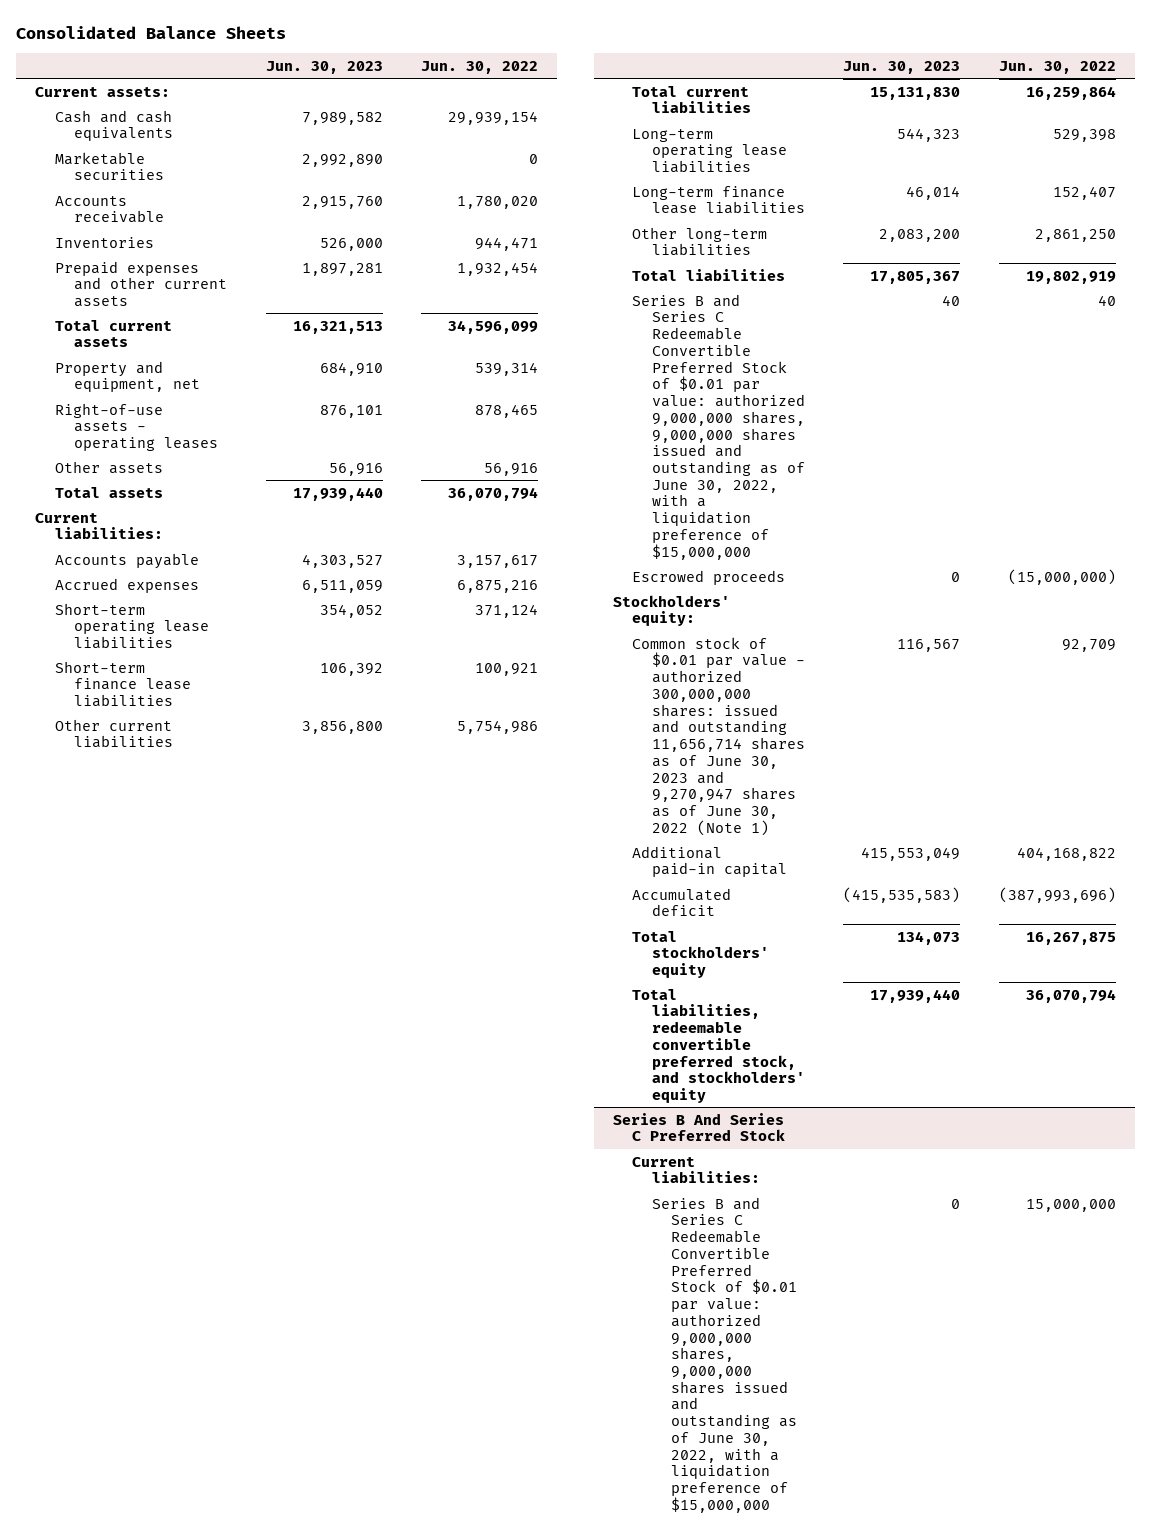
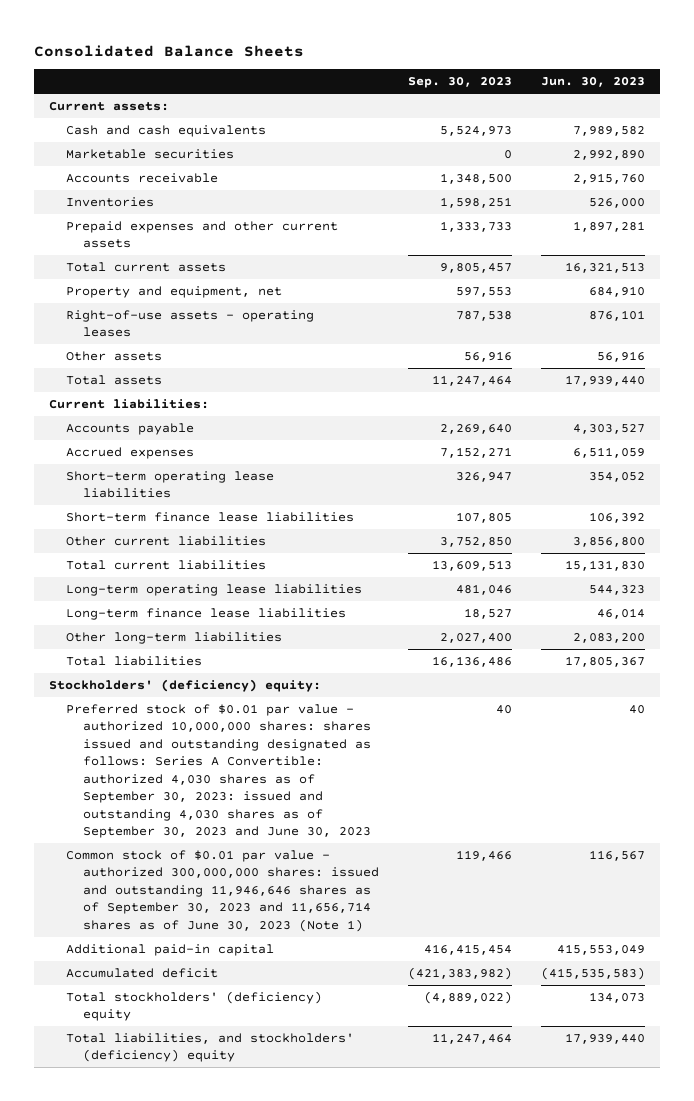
- | Jun. 30, 2023 | Jun. 30, 2022
+ | Sep. 30, 2023 | Jun. 30, 2023
- Series B and Series C Redeemable Convertible Preferred Stock of $0.01 par value: authorized 9,000,000 shares, 9,000,000 shares issued and outstanding as of June 30, 2022, with a liquidation preference of $15,000,000 | 40 | 40
- Escrowed proceeds | 0 | (15,000,000)
- Stockholders' equity:
- Common stock of $0.01 par value - authorized 300,000,000 shares: issued and outstanding 11,656,714 shares as of June 30, 2023 and 9,270,947 shares as of June 30, 2022 (Note 1) | 116,567 | 92,709
+ Stockholders' (deficiency) equity:
+ Preferred stock of $0.01 par value - authorized 10,000,000 shares: shares issued and outstanding designated as follows: Series A Convertible: authorized 4,030 shares as of September 30, 2023: issued and outstanding 4,030 shares as of September 30, 2023 and June 30, 2023 | 40 | 40
+ Common stock of $0.01 par value - authorized 300,000,000 shares: issued and outstanding 11,946,646 shares as of September 30, 2023 and 11,656,714 shares as of June 30, 2023 (Note 1) | 119,466 | 116,567
- Total stockholders' equity | 134,073 | 16,267,875
- Total liabilities, redeemable convertible preferred stock, and stockholders' equity | 17,939,440 | 36,070,794
- Series B And Series C Preferred Stock
- Current liabilities:
- Series B and Series C Redeemable Convertible Preferred Stock of $0.01 par value: authorized 9,000,000 shares, 9,000,000 shares issued and outstanding as of June 30, 2022, with a liquidation preference of $15,000,000 | 0 | 15,000,000
+ Total stockholders' (deficiency) equity | (4,889,022) | 134,073
+ Total liabilities, and stockholders' (deficiency) equity | 11,247,464 | 17,939,440

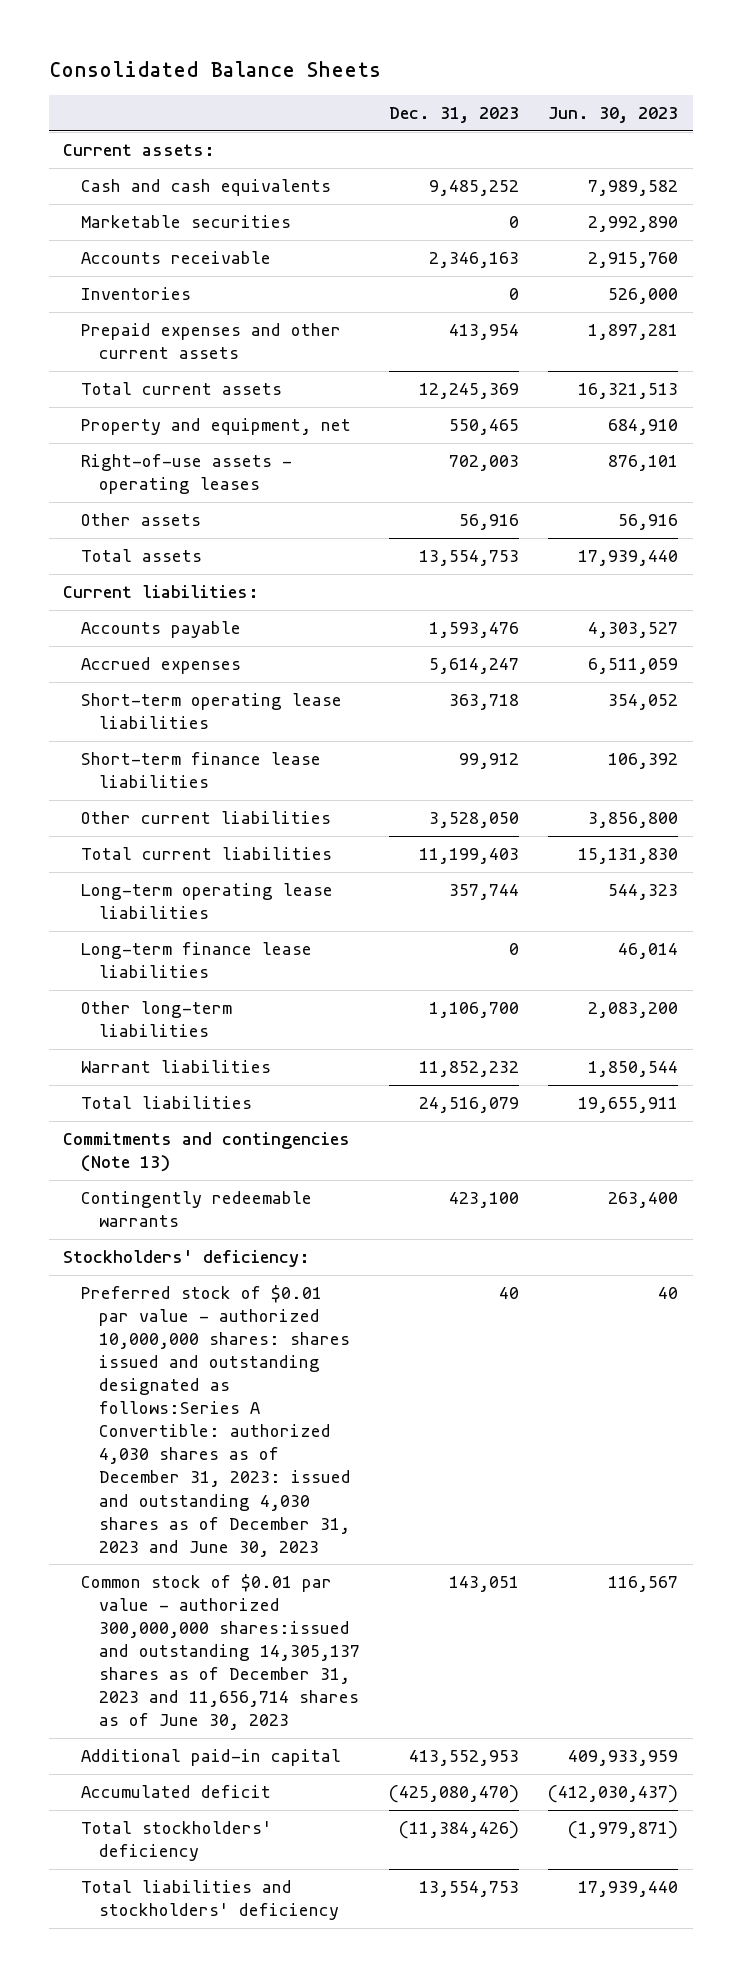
- | Sep. 30, 2023 | Jun. 30, 2023
+ | Dec. 31, 2023 | Jun. 30, 2023
- Total liabilities | 16,136,486 | 17,805,367
- Stockholders' (deficiency) equity:
- Preferred stock of $0.01 par value - authorized 10,000,000 shares: shares issued and outstanding designated as follows: Series A Convertible: authorized 4,030 shares as of September 30, 2023: issued and outstanding 4,030 shares as of September 30, 2023 and June 30, 2023 | 40 | 40
- Common stock of $0.01 par value - authorized 300,000,000 shares: issued and outstanding 11,946,646 shares as of September 30, 2023 and 11,656,714 shares as of June 30, 2023 (Note 1) | 119,466 | 116,567
- Additional paid-in capital | 416,415,454 | 415,553,049
- Accumulated deficit | (421,383,982) | (415,535,583)
- Total stockholders' (deficiency) equity | (4,889,022) | 134,073
- Total liabilities, and stockholders' (deficiency) equity | 11,247,464 | 17,939,440
+ Warrant liabilities | 11,852,232 | 1,850,544
+ Total liabilities | 24,516,079 | 19,655,911
+ Commitments and contingencies (Note 13)
+ Contingently redeemable warrants | 423,100 | 263,400
+ Stockholders' deficiency:
+ Preferred stock of $0.01 par value - authorized 10,000,000 shares: shares issued and outstanding designated as follows:Series A Convertible: authorized 4,030 shares as of December 31, 2023: issued and outstanding 4,030 shares as of December 31, 2023 and June 30, 2023 | 40 | 40
+ Common stock of $0.01 par value - authorized 300,000,000 shares:issued and outstanding 14,305,137 shares as of December 31, 2023 and 11,656,714 shares as of June 30, 2023 | 143,051 | 116,567
+ Additional paid-in capital | 413,552,953 | 409,933,959
+ Accumulated deficit | (425,080,470) | (412,030,437)
+ Total stockholders' deficiency | (11,384,426) | (1,979,871)
+ Total liabilities and stockholders' deficiency | 13,554,753 | 17,939,440

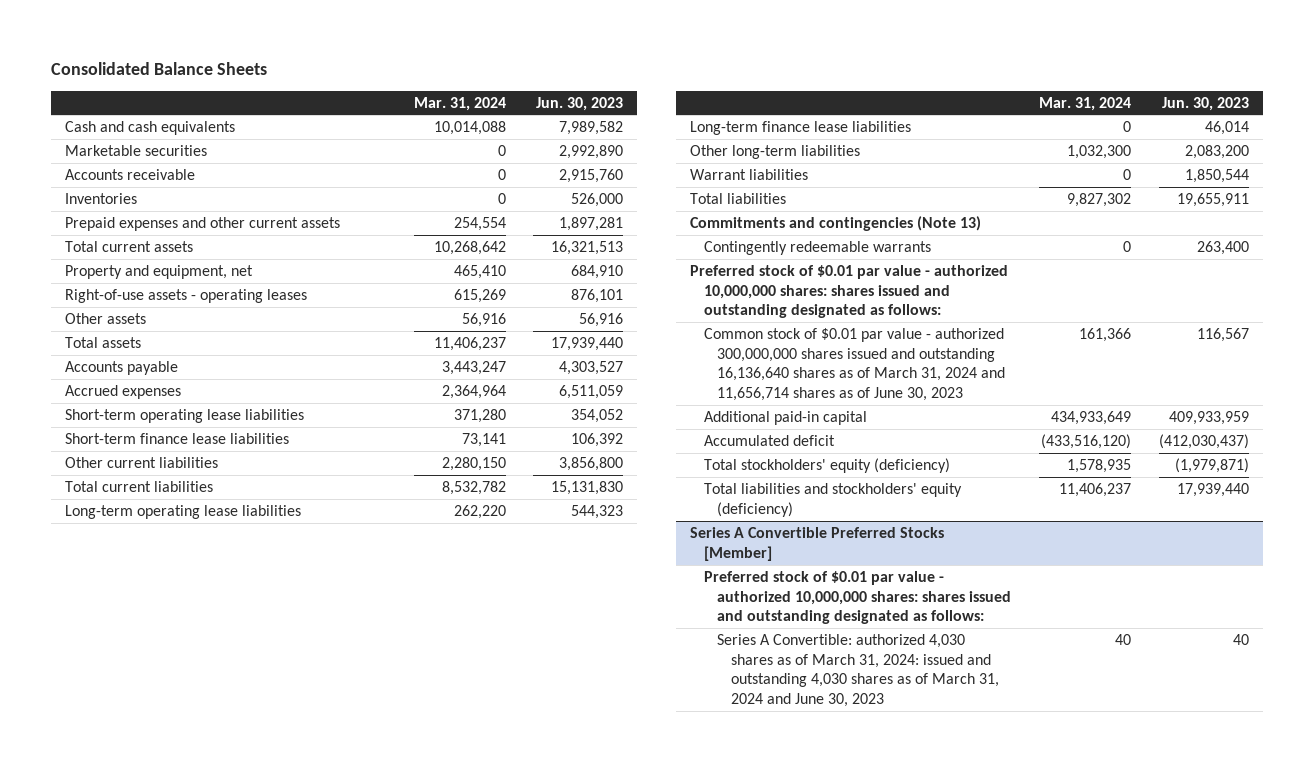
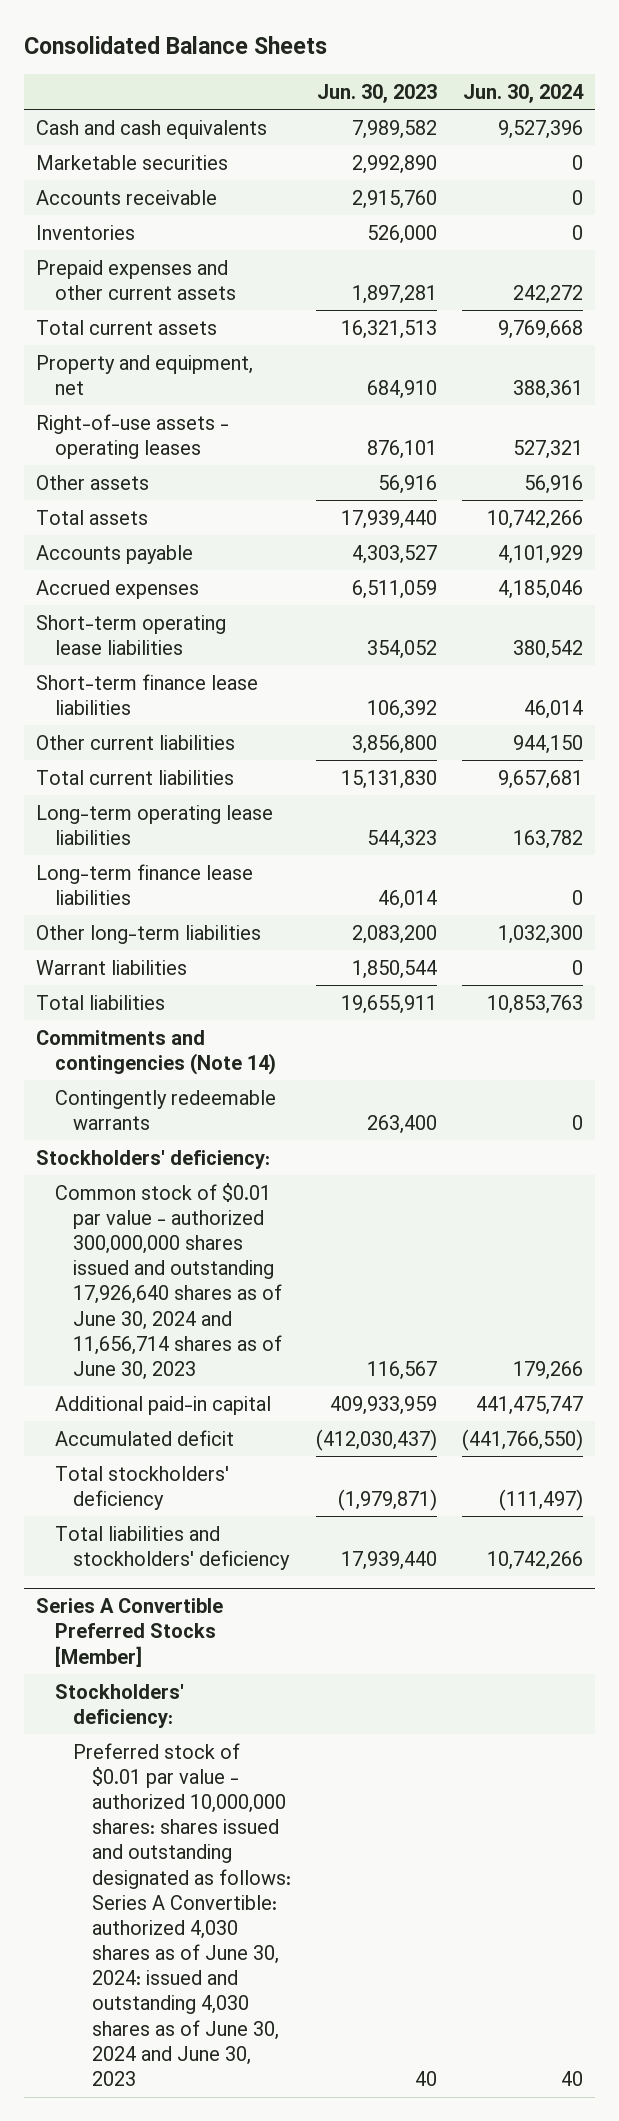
- | Mar. 31, 2024 | Jun. 30, 2023
+ | Jun. 30, 2023 | Jun. 30, 2024
- Commitments and contingencies (Note 13)
+ Commitments and contingencies (Note 14)
- Preferred stock of $0.01 par value - authorized 10,000,000 shares: shares issued and outstanding designated as follows:
- Common stock of $0.01 par value - authorized 300,000,000 shares issued and outstanding 16,136,640 shares as of March 31, 2024 and 11,656,714 shares as of June 30, 2023 | 161,366 | 116,567
+ Stockholders' deficiency:
+ Common stock of $0.01 par value - authorized 300,000,000 shares issued and outstanding 17,926,640 shares as of June 30, 2024 and 11,656,714 shares as of June 30, 2023 | 116,567 | 179,266
- Total stockholders' equity (deficiency) | 1,578,935 | (1,979,871)
- Total liabilities and stockholders' equity (deficiency) | 11,406,237 | 17,939,440
+ Total stockholders' deficiency | (1,979,871) | (111,497)
+ Total liabilities and stockholders' deficiency | 17,939,440 | 10,742,266
@ Series A Convertible Preferred Stocks [Member]
- Preferred stock of $0.01 par value - authorized 10,000,000 shares: shares issued and outstanding designated as follows:
- Series A Convertible: authorized 4,030 shares as of March 31, 2024: issued and outstanding 4,030 shares as of March 31, 2024 and June 30, 2023 | 40 | 40
+ Stockholders' deficiency:
+ Preferred stock of $0.01 par value - authorized 10,000,000 shares: shares issued and outstanding designated as follows: Series A Convertible: authorized 4,030 shares as of June 30, 2024: issued and outstanding 4,030 shares as of June 30, 2024 and June 30, 2023 | 40 | 40

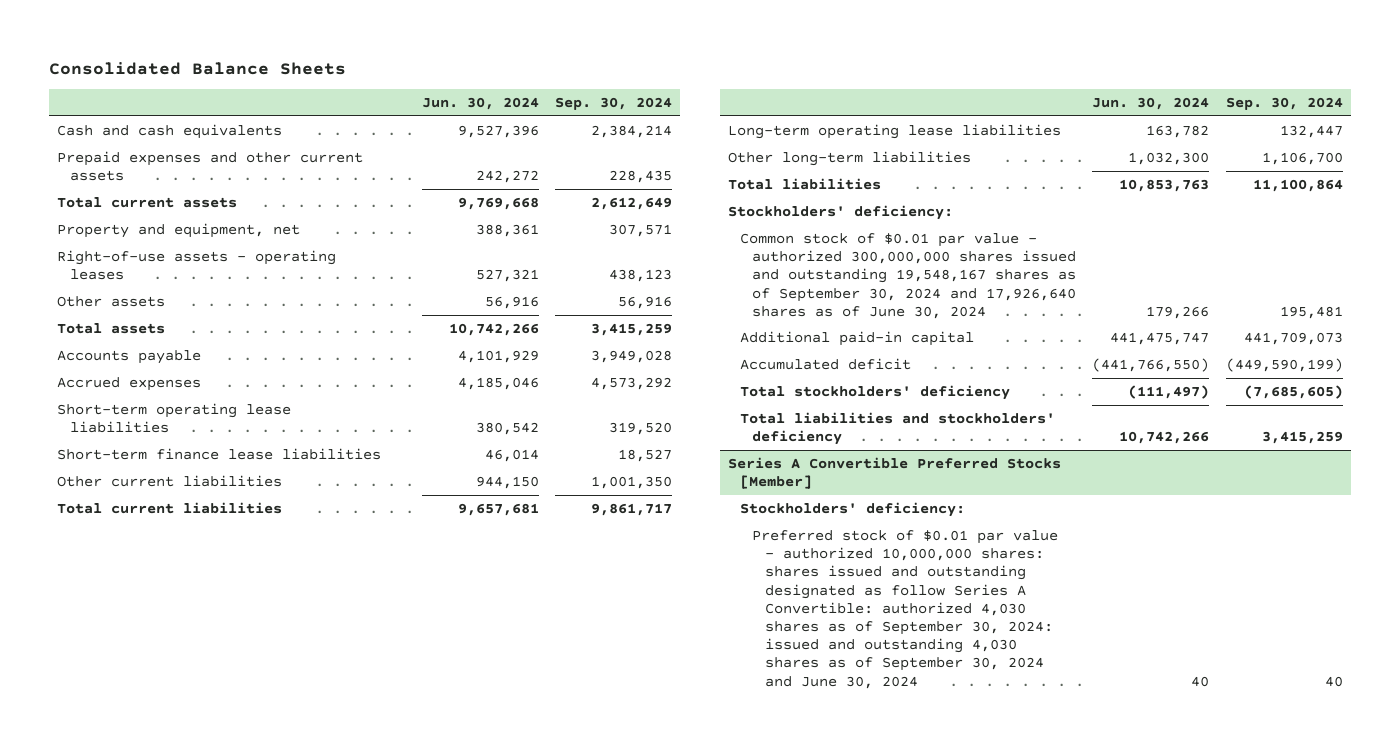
- | Jun. 30, 2023 | Jun. 30, 2024
+ | Jun. 30, 2024 | Sep. 30, 2024
- Marketable securities | 2,992,890 | 0
- Accounts receivable | 2,915,760 | 0
- Inventories | 526,000 | 0
- Long-term finance lease liabilities | 46,014 | 0
- Warrant liabilities | 1,850,544 | 0
- Commitments and contingencies (Note 14)
- Contingently redeemable warrants | 263,400 | 0
- Common stock of $0.01 par value - authorized 300,000,000 shares issued and outstanding 17,926,640 shares as of June 30, 2024 and 11,656,714 shares as of June 30, 2023 | 116,567 | 179,266
+ Common stock of $0.01 par value - authorized 300,000,000 shares issued and outstanding 19,548,167 shares as of September 30, 2024 and 17,926,640 shares as of June 30, 2024 | 179,266 | 195,481
@ Series A Convertible Preferred Stocks [Member]
- Preferred stock of $0.01 par value - authorized 10,000,000 shares: shares issued and outstanding designated as follows: Series A Convertible: authorized 4,030 shares as of June 30, 2024: issued and outstanding 4,030 shares as of June 30, 2024 and June 30, 2023 | 40 | 40
+ Preferred stock of $0.01 par value - authorized 10,000,000 shares: shares issued and outstanding designated as follow Series A Convertible: authorized 4,030 shares as of September 30, 2024: issued and outstanding 4,030 shares as of September 30, 2024 and June 30, 2024 | 40 | 40

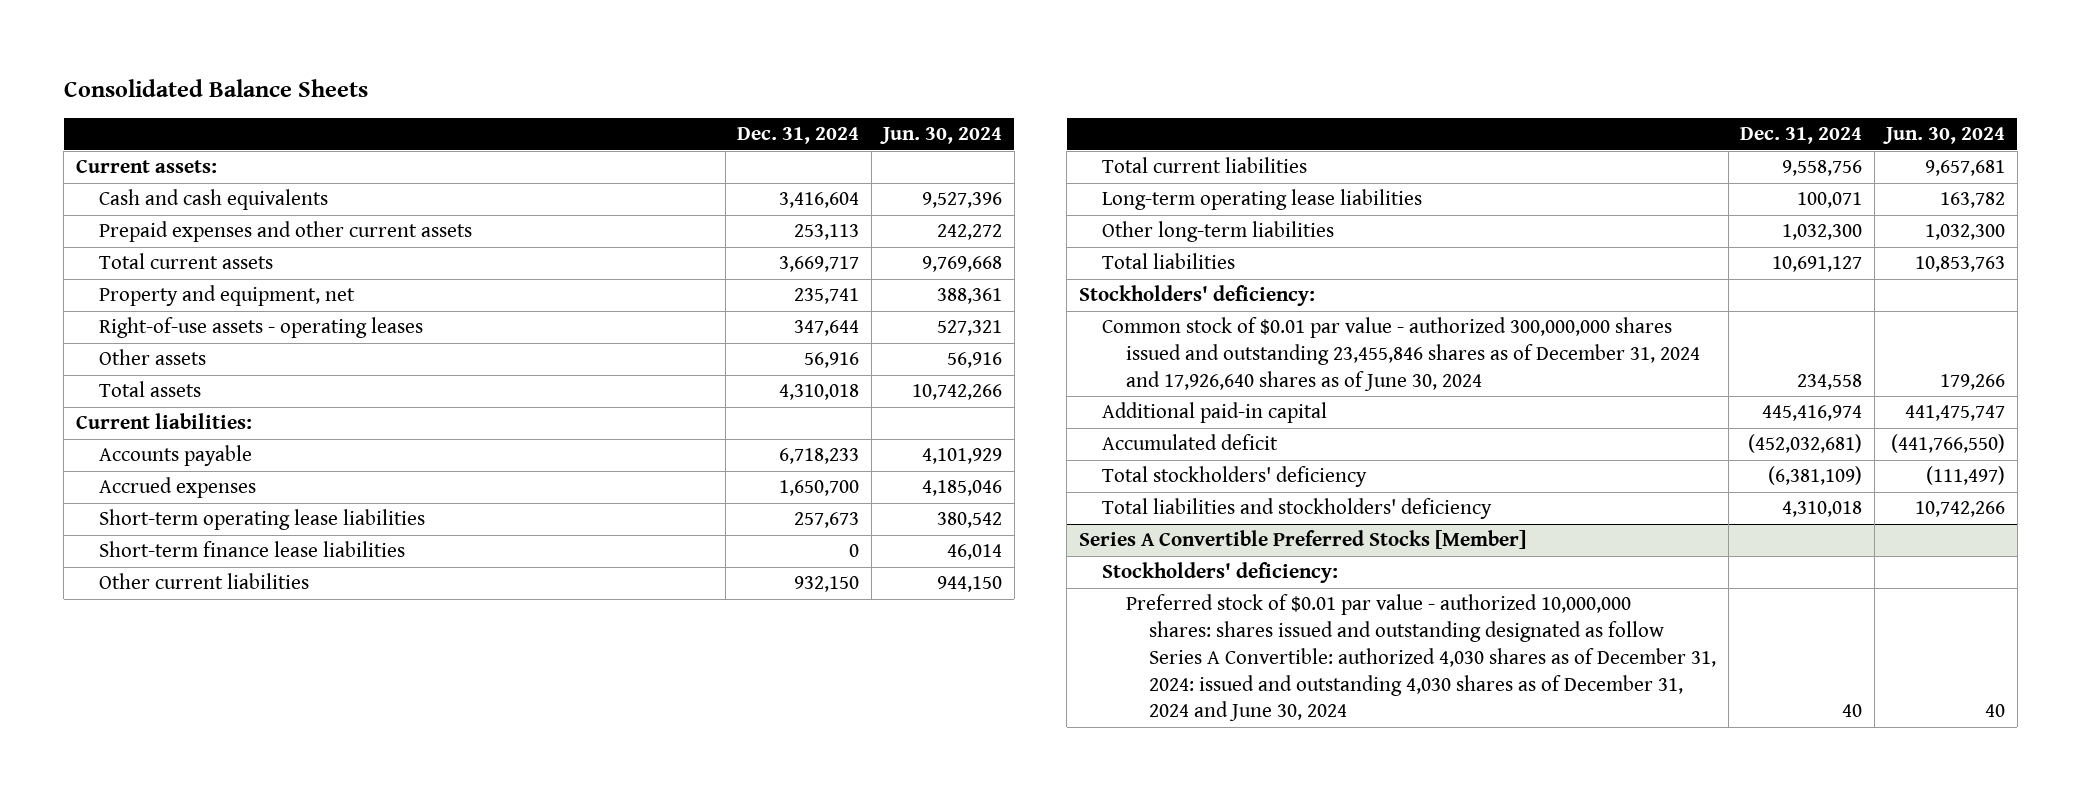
- | Jun. 30, 2024 | Sep. 30, 2024
+ | Dec. 31, 2024 | Jun. 30, 2024
+ Current assets:
+ Current liabilities:
- Common stock of $0.01 par value - authorized 300,000,000 shares issued and outstanding 19,548,167 shares as of September 30, 2024 and 17,926,640 shares as of June 30, 2024 | 179,266 | 195,481
+ Common stock of $0.01 par value - authorized 300,000,000 shares issued and outstanding 23,455,846 shares as of December 31, 2024 and 17,926,640 shares as of June 30, 2024 | 234,558 | 179,266
@ Series A Convertible Preferred Stocks [Member]
- Preferred stock of $0.01 par value - authorized 10,000,000 shares: shares issued and outstanding designated as follow Series A Convertible: authorized 4,030 shares as of September 30, 2024: issued and outstanding 4,030 shares as of September 30, 2024 and June 30, 2024 | 40 | 40
+ Preferred stock of $0.01 par value - authorized 10,000,000 shares: shares issued and outstanding designated as follow Series A Convertible: authorized 4,030 shares as of December 31, 2024: issued and outstanding 4,030 shares as of December 31, 2024 and June 30, 2024 | 40 | 40

